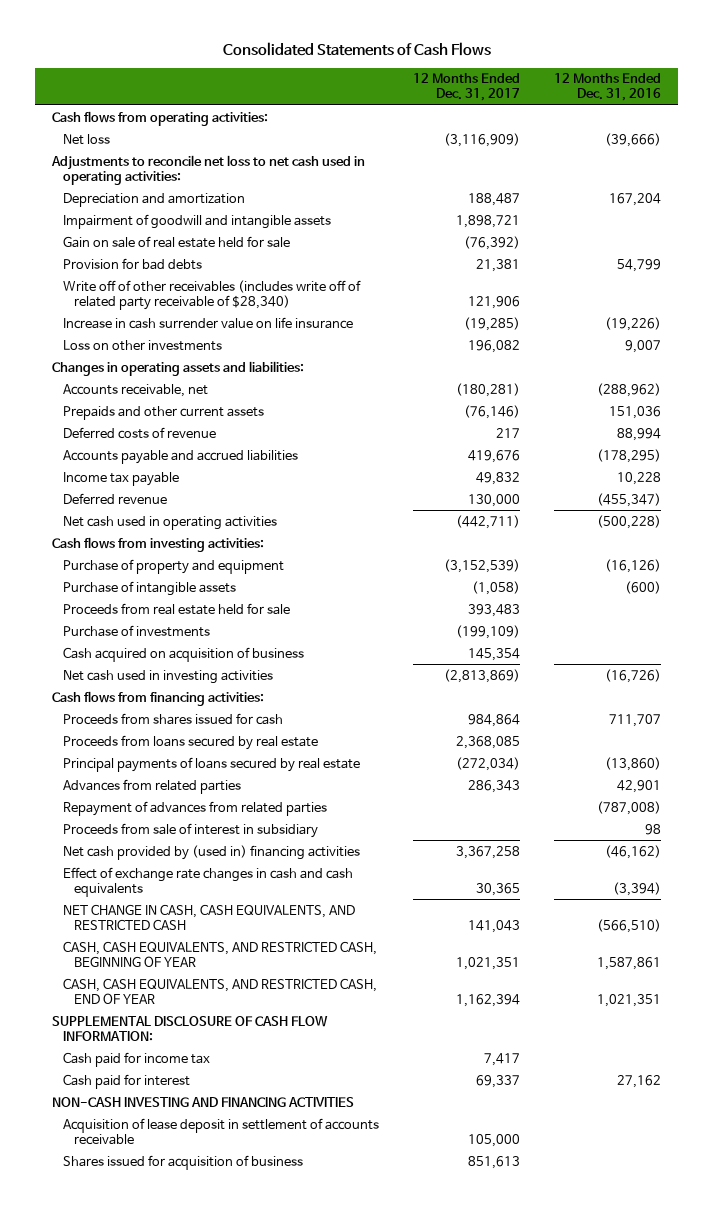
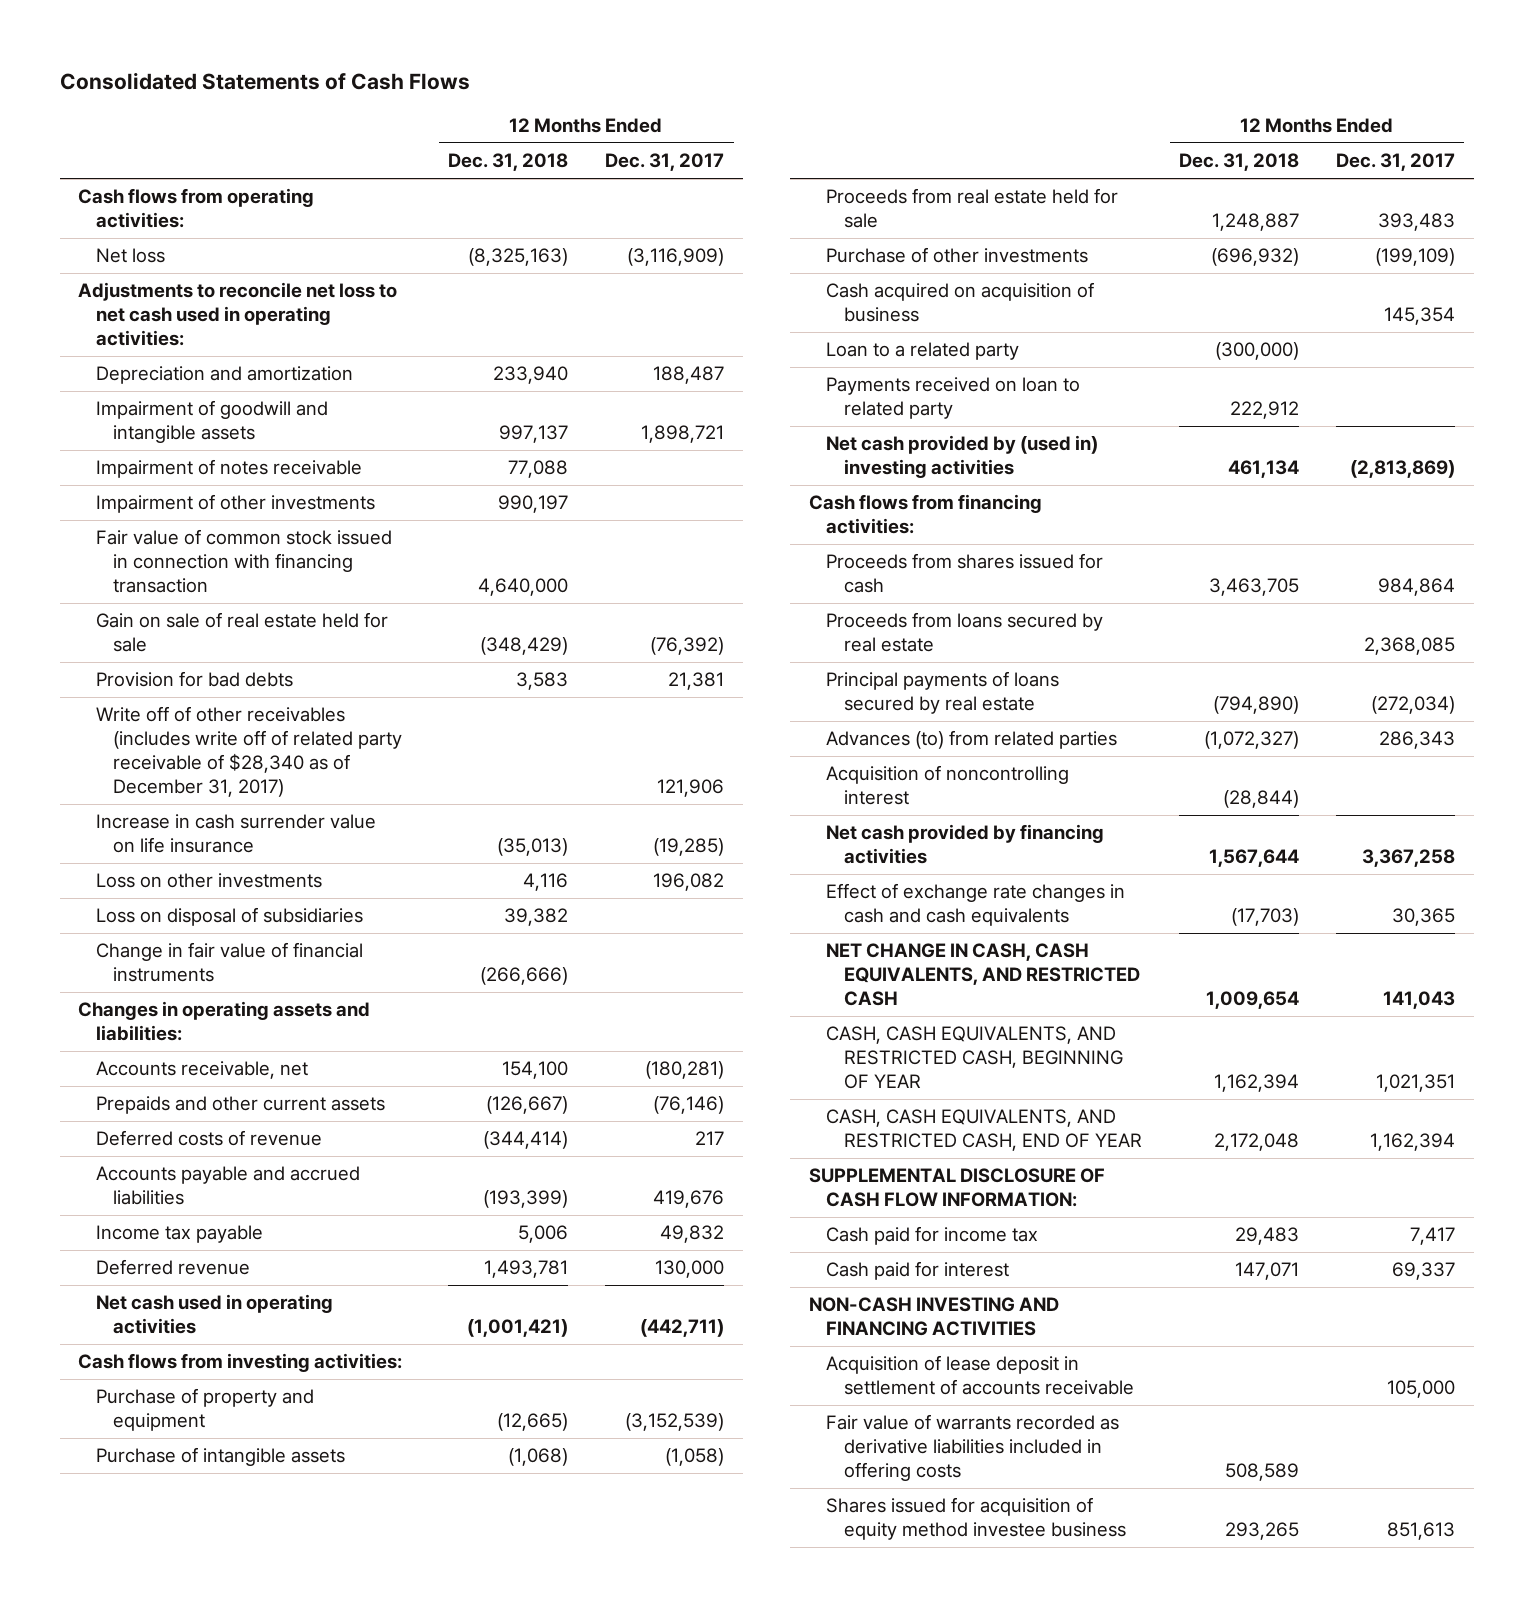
- | 12 Months Ended Dec. 31, 2017 | 12 Months Ended Dec. 31, 2016
+ | 12 Months Ended Dec. 31, 2018 | 12 Months Ended Dec. 31, 2017
+ Impairment of notes receivable | 77,088 |
+ Impairment of other investments | 990,197 |
+ Fair value of common stock issued in connection with financing transaction | 4,640,000 |
- Write off of other receivables (includes write off of related party receivable of $28,340) | 121,906 |
+ Write off of other receivables (includes write off of related party receivable of $28,340 as of December 31, 2017) | | 121,906
+ Loss on disposal of subsidiaries | 39,382 |
+ Change in fair value of financial instruments | (266,666) |
- Purchase of investments | (199,109) |
+ Purchase of other investments | (696,932) | (199,109)
- Net cash used in investing activities | (2,813,869) | (16,726)
+ Loan to a related party | (300,000) |
+ Payments received on loan to related party | 222,912 |
+ Net cash provided by (used in) investing activities | 461,134 | (2,813,869)
- Advances from related parties | 286,343 | 42,901
- Repayment of advances from related parties | | (787,008)
- Proceeds from sale of interest in subsidiary | | 98
- Net cash provided by (used in) financing activities | 3,367,258 | (46,162)
+ Advances (to) from related parties | (1,072,327) | 286,343
+ Acquisition of noncontrolling interest | (28,844) |
+ Net cash provided by financing activities | 1,567,644 | 3,367,258
- Shares issued for acquisition of business | 851,613 |
+ Fair value of warrants recorded as derivative liabilities included in offering costs | 508,589 |
+ Shares issued for acquisition of equity method investee business | 293,265 | 851,613

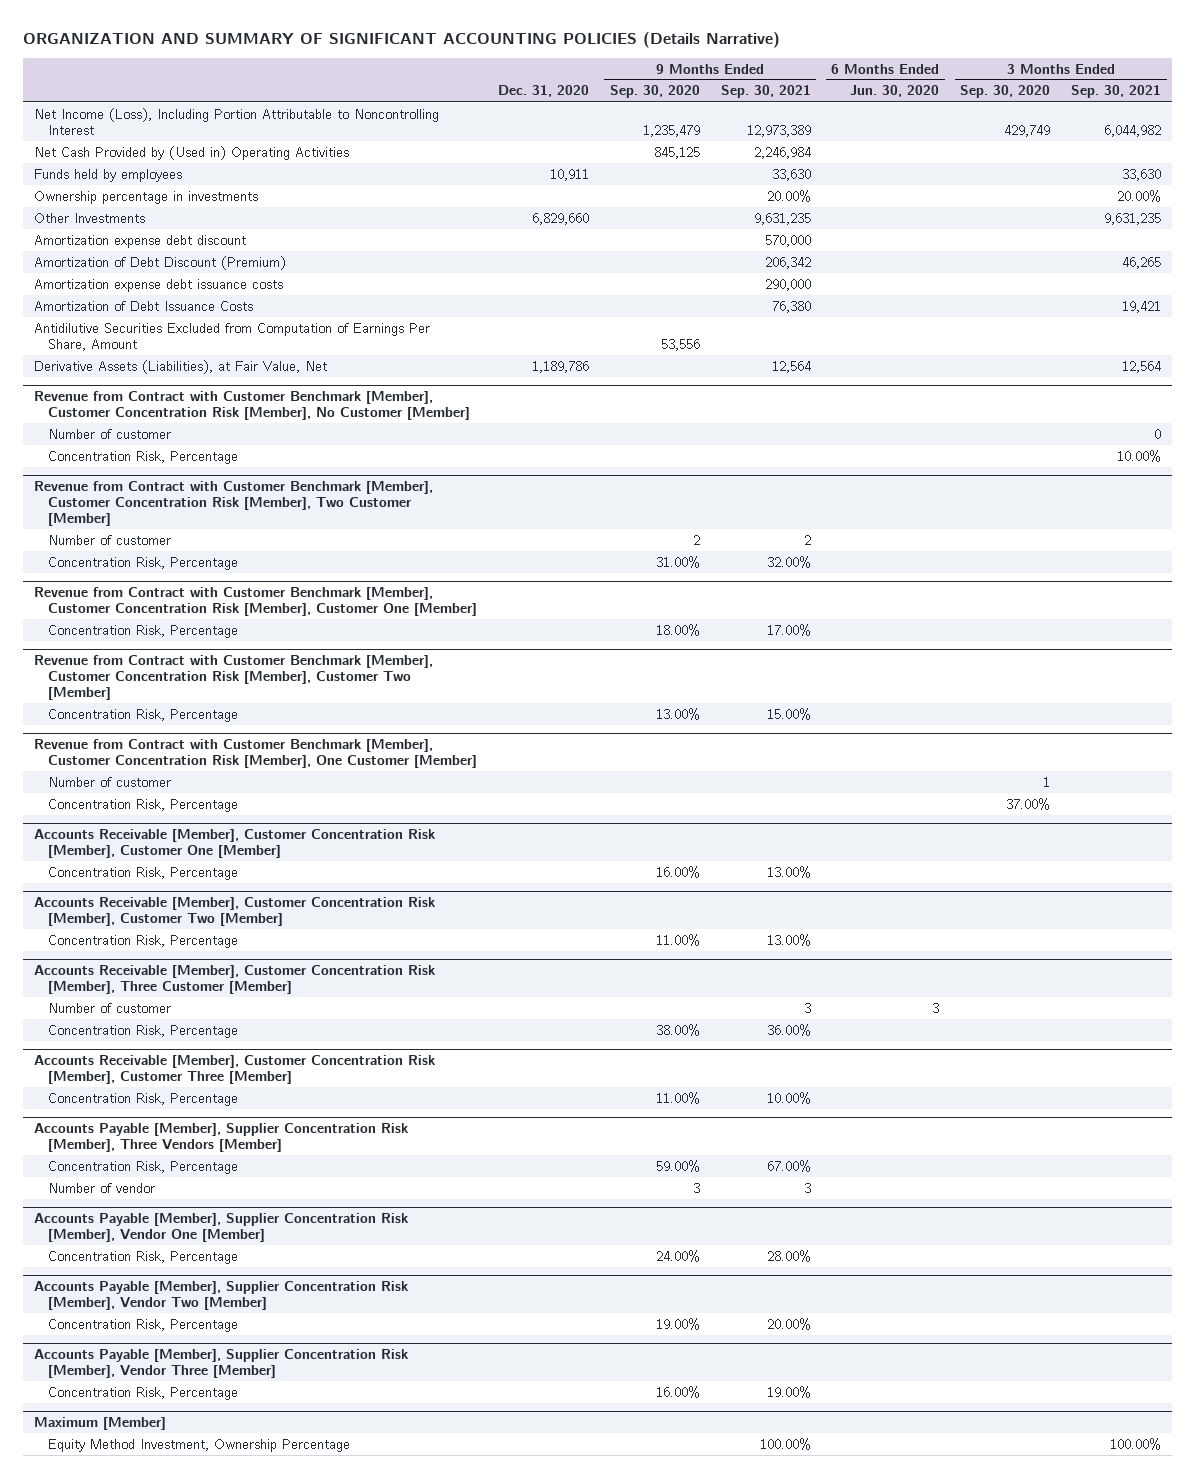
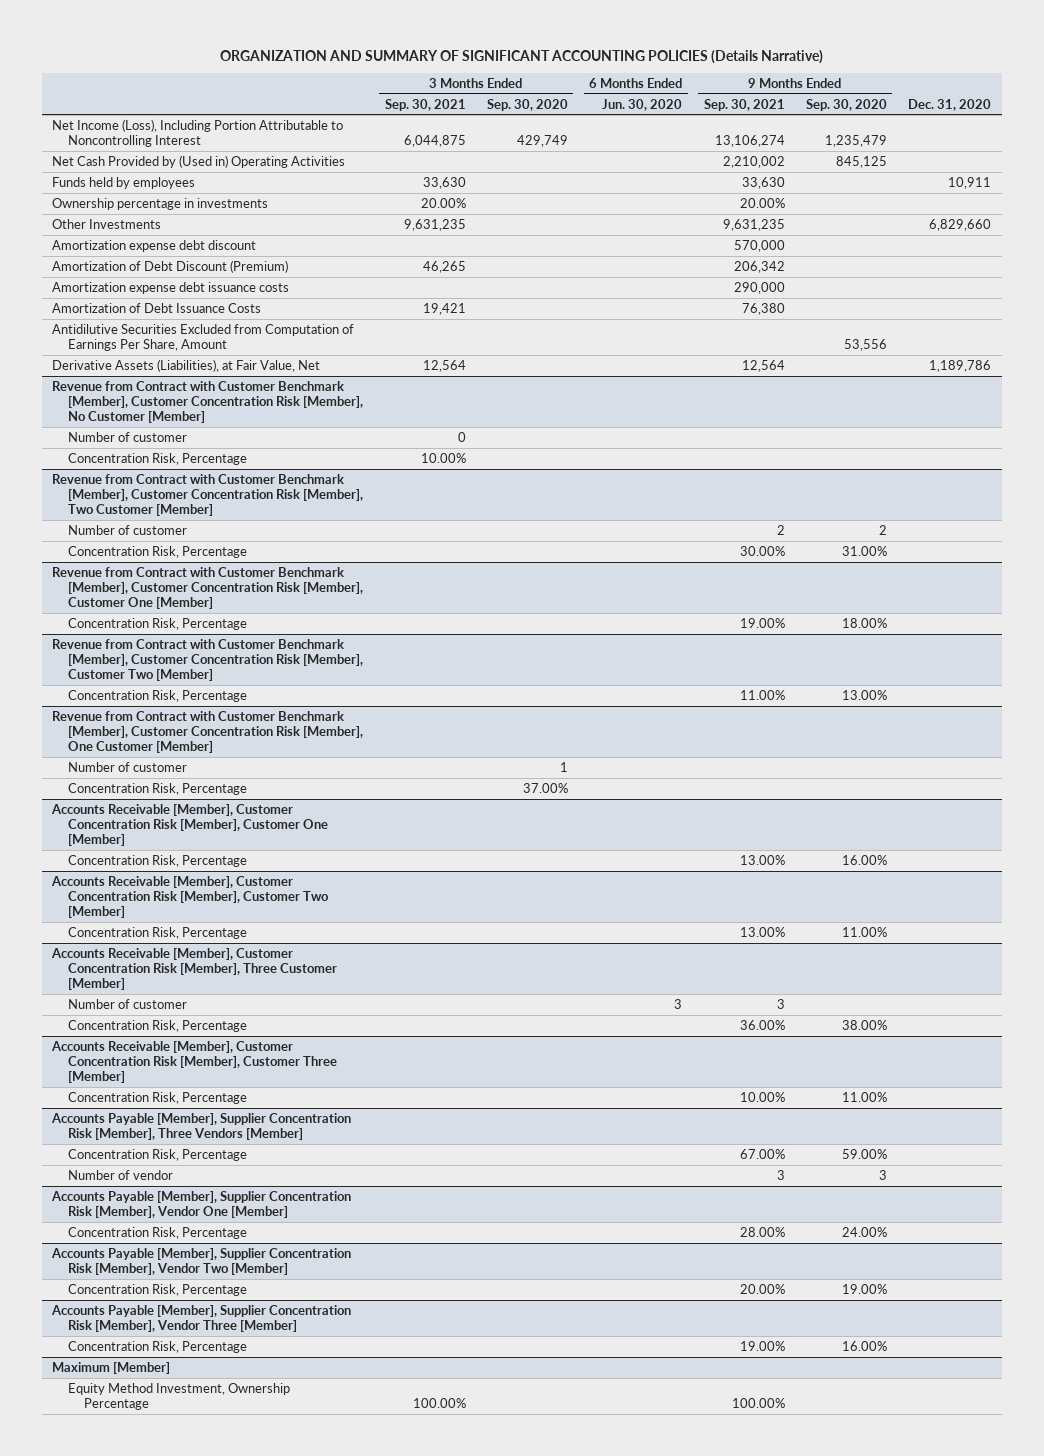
- | Dec. 31, 2020 | 9 Months Ended Sep. 30, 2020 | 9 Months Ended Sep. 30, 2021 | 6 Months Ended Jun. 30, 2020 | 3 Months Ended Sep. 30, 2020 | 3 Months Ended Sep. 30, 2021
+ | 3 Months Ended Sep. 30, 2021 | 3 Months Ended Sep. 30, 2020 | 6 Months Ended Jun. 30, 2020 | 9 Months Ended Sep. 30, 2021 | 9 Months Ended Sep. 30, 2020 | Dec. 31, 2020
- Net Income (Loss), Including Portion Attributable to Noncontrolling Interest | | 1,235,479 | 12,973,389 | | 429,749 | 6,044,982
- Net Cash Provided by (Used in) Operating Activities | | 845,125 | 2,246,984 | | |
+ Net Income (Loss), Including Portion Attributable to Noncontrolling Interest | 6,044,875 | 429,749 | | 13,106,274 | 1,235,479 |
+ Net Cash Provided by (Used in) Operating Activities | | | | 2,210,002 | 845,125 |
@ Revenue from Contract with Customer Benchmark [Member], Customer Concentration Risk [Member], Two Customer [Member]
- Concentration Risk, Percentage | | 31.00% | 32.00% | | |
+ Concentration Risk, Percentage | | | | 30.00% | 31.00% |
@ Revenue from Contract with Customer Benchmark [Member], Customer Concentration Risk [Member], Customer One [Member]
- Concentration Risk, Percentage | | 18.00% | 17.00% | | |
+ Concentration Risk, Percentage | | | | 19.00% | 18.00% |
@ Revenue from Contract with Customer Benchmark [Member], Customer Concentration Risk [Member], Customer Two [Member]
- Concentration Risk, Percentage | | 13.00% | 15.00% | | |
+ Concentration Risk, Percentage | | | | 11.00% | 13.00% |

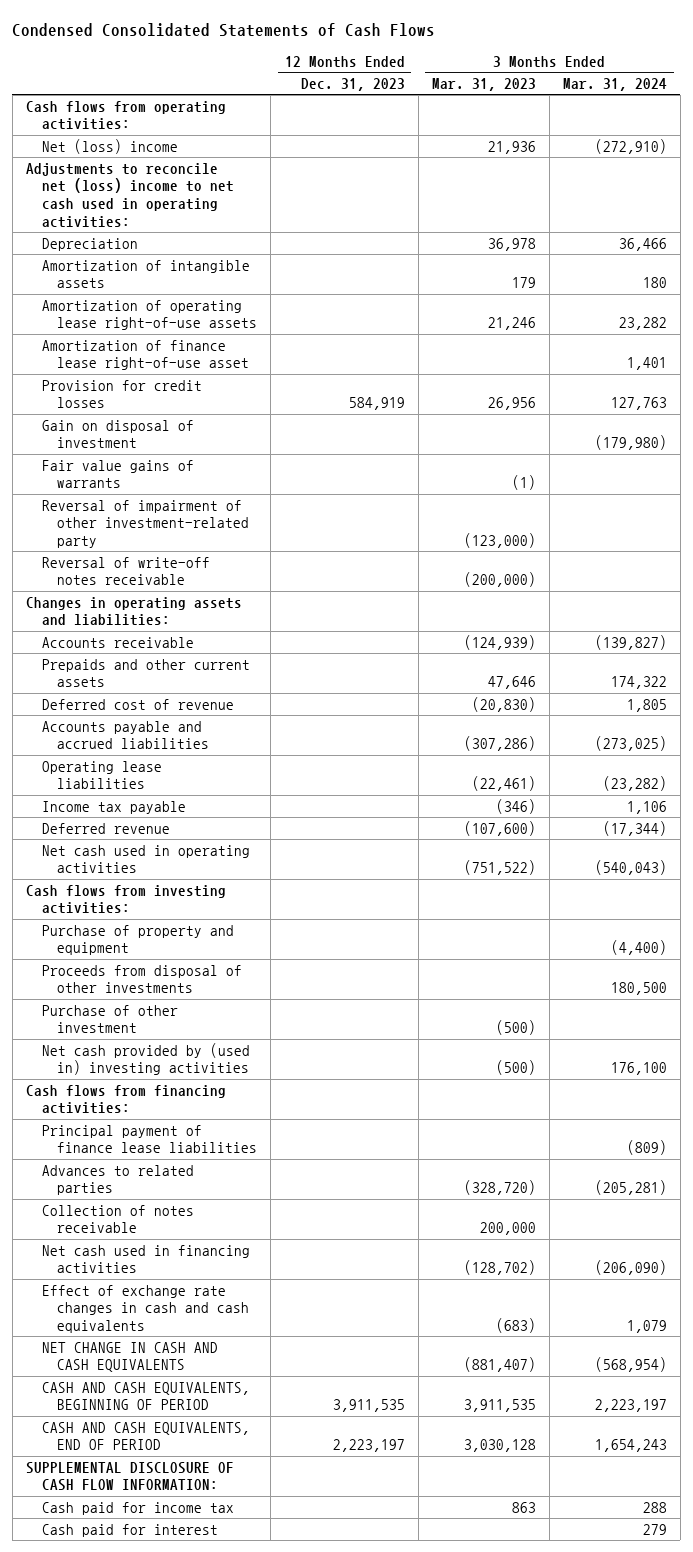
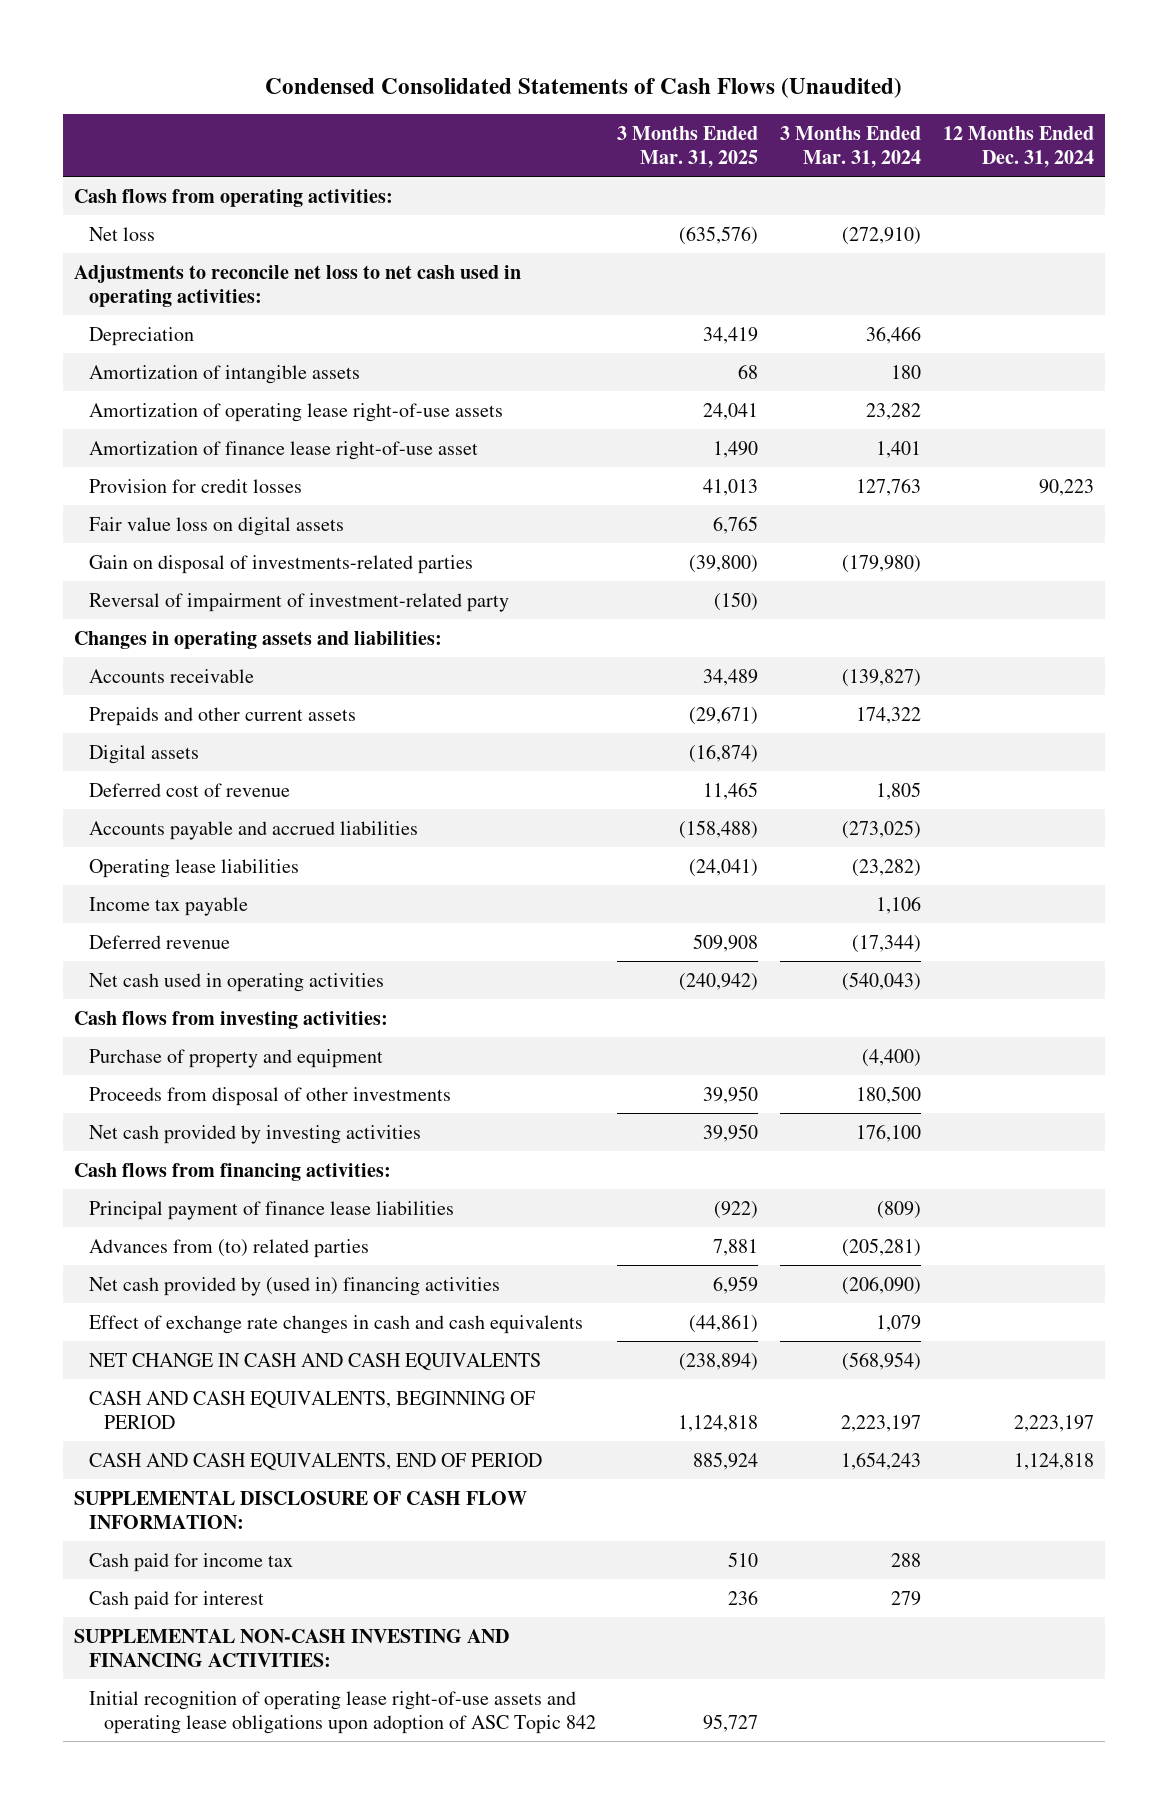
- Condensed Consolidated Statements of Cash Flows
+ Condensed Consolidated Statements of Cash Flows (Unaudited)
- | 12 Months Ended Dec. 31, 2023 | 3 Months Ended Mar. 31, 2023 | 3 Months Ended Mar. 31, 2024
+ | 3 Months Ended Mar. 31, 2025 | 3 Months Ended Mar. 31, 2024 | 12 Months Ended Dec. 31, 2024
- Net (loss) income | | 21,936 | (272,910)
- Adjustments to reconcile net (loss) income to net cash used in operating activities:
+ Net loss | (635,576) | (272,910) |
+ Adjustments to reconcile net loss to net cash used in operating activities:
- Gain on disposal of investment | | | (179,980)
- Fair value gains of warrants | | (1) |
- Reversal of impairment of other investment-related party | | (123,000) |
- Reversal of write-off notes receivable | | (200,000) |
+ Fair value loss on digital assets | 6,765 | |
+ Gain on disposal of investments-related parties | (39,800) | (179,980) |
+ Reversal of impairment of investment-related party | (150) | |
+ Digital assets | (16,874) | |
- Purchase of other investment | | (500) |
- Net cash provided by (used in) investing activities | | (500) | 176,100
+ Net cash provided by investing activities | 39,950 | 176,100 |
- Advances to related parties | | (328,720) | (205,281)
- Collection of notes receivable | | 200,000 |
- Net cash used in financing activities | | (128,702) | (206,090)
+ Advances from (to) related parties | 7,881 | (205,281) |
+ Net cash provided by (used in) financing activities | 6,959 | (206,090) |
+ SUPPLEMENTAL NON-CASH INVESTING AND FINANCING ACTIVITIES:
+ Initial recognition of operating lease right-of-use assets and operating lease obligations upon adoption of ASC Topic 842 | 95,727 | |

